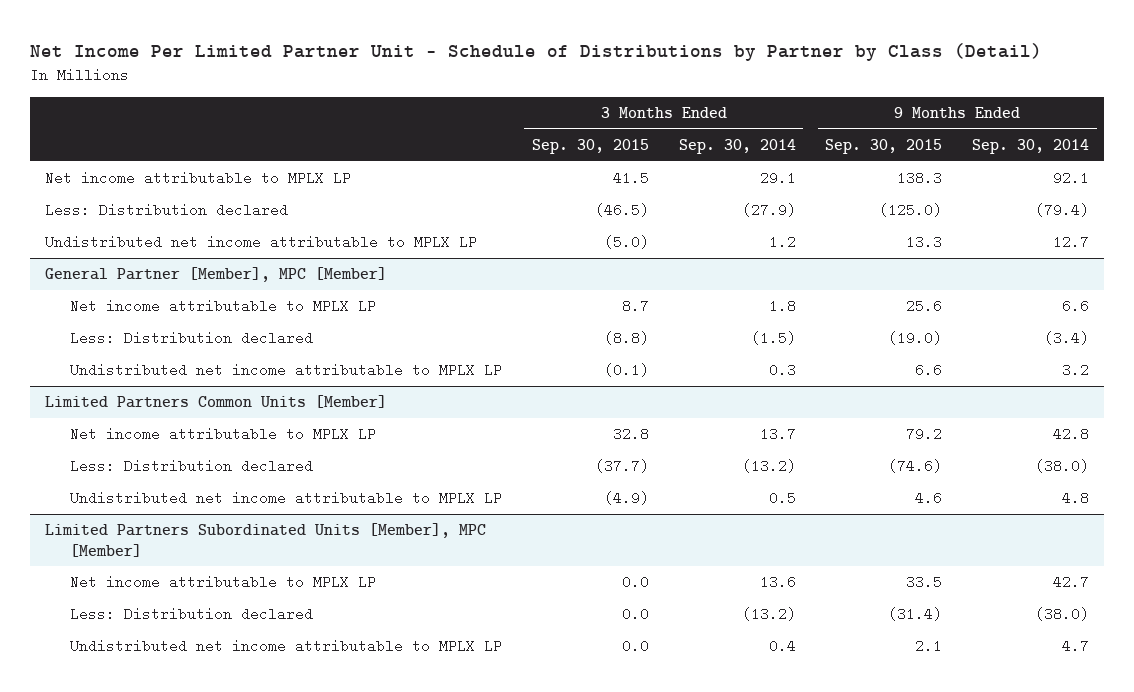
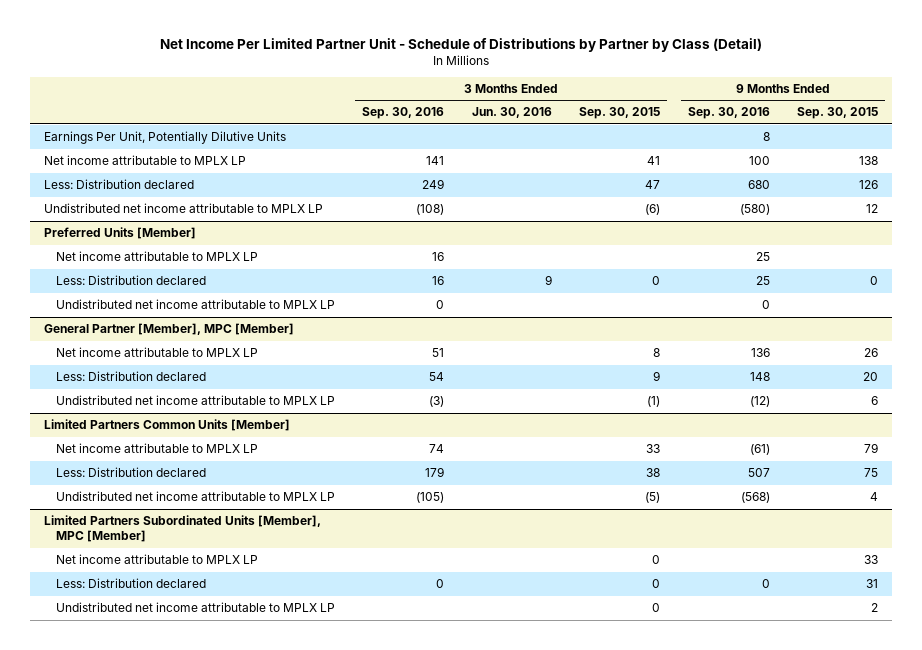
- | 3 Months Ended Sep. 30, 2015 | 3 Months Ended Sep. 30, 2014 | 9 Months Ended Sep. 30, 2015 | 9 Months Ended Sep. 30, 2014
+ | 3 Months Ended Sep. 30, 2016 | 3 Months Ended Jun. 30, 2016 | 3 Months Ended Sep. 30, 2015 | 9 Months Ended Sep. 30, 2016 | 9 Months Ended Sep. 30, 2015
- Net income attributable to MPLX LP | 41.5 | 29.1 | 138.3 | 92.1
- Less: Distribution declared | (46.5) | (27.9) | (125.0) | (79.4)
- Undistributed net income attributable to MPLX LP | (5.0) | 1.2 | 13.3 | 12.7
+ Earnings Per Unit, Potentially Dilutive Units | | | | 8 |
+ Net income attributable to MPLX LP | 141 | | 41 | 100 | 138
+ Less: Distribution declared | 249 | | 47 | 680 | 126
+ Undistributed net income attributable to MPLX LP | (108) | | (6) | (580) | 12
+ Preferred Units [Member]
+ Net income attributable to MPLX LP | 16 | | | 25 |
+ Less: Distribution declared | 16 | 9 | 0 | 25 | 0
+ Undistributed net income attributable to MPLX LP | 0 | | | 0 |
@ General Partner [Member], MPC [Member]
- Net income attributable to MPLX LP | 8.7 | 1.8 | 25.6 | 6.6
- Less: Distribution declared | (8.8) | (1.5) | (19.0) | (3.4)
- Undistributed net income attributable to MPLX LP | (0.1) | 0.3 | 6.6 | 3.2
+ Net income attributable to MPLX LP | 51 | | 8 | 136 | 26
+ Less: Distribution declared | 54 | | 9 | 148 | 20
+ Undistributed net income attributable to MPLX LP | (3) | | (1) | (12) | 6
@ Limited Partners Common Units [Member]
- Net income attributable to MPLX LP | 32.8 | 13.7 | 79.2 | 42.8
- Less: Distribution declared | (37.7) | (13.2) | (74.6) | (38.0)
- Undistributed net income attributable to MPLX LP | (4.9) | 0.5 | 4.6 | 4.8
+ Net income attributable to MPLX LP | 74 | | 33 | (61) | 79
+ Less: Distribution declared | 179 | | 38 | 507 | 75
+ Undistributed net income attributable to MPLX LP | (105) | | (5) | (568) | 4
@ Limited Partners Subordinated Units [Member], MPC [Member]
- Net income attributable to MPLX LP | 0.0 | 13.6 | 33.5 | 42.7
- Less: Distribution declared | 0.0 | (13.2) | (31.4) | (38.0)
- Undistributed net income attributable to MPLX LP | 0.0 | 0.4 | 2.1 | 4.7
+ Net income attributable to MPLX LP | | | 0 | | 33
+ Less: Distribution declared | 0 | | 0 | 0 | 31
+ Undistributed net income attributable to MPLX LP | | | 0 | | 2

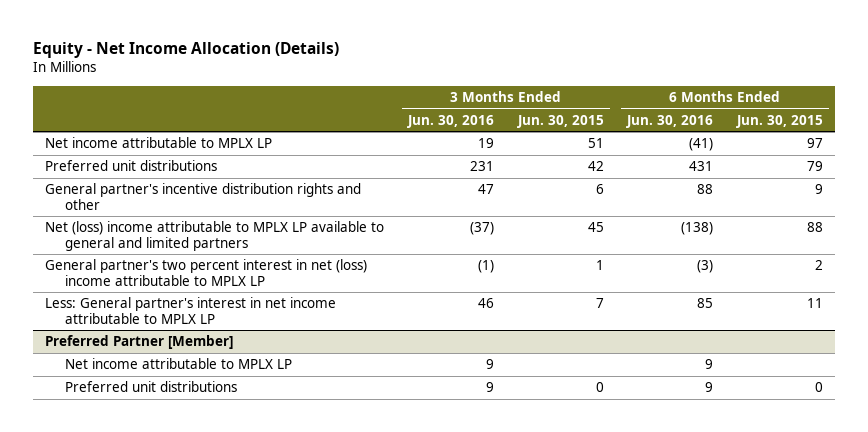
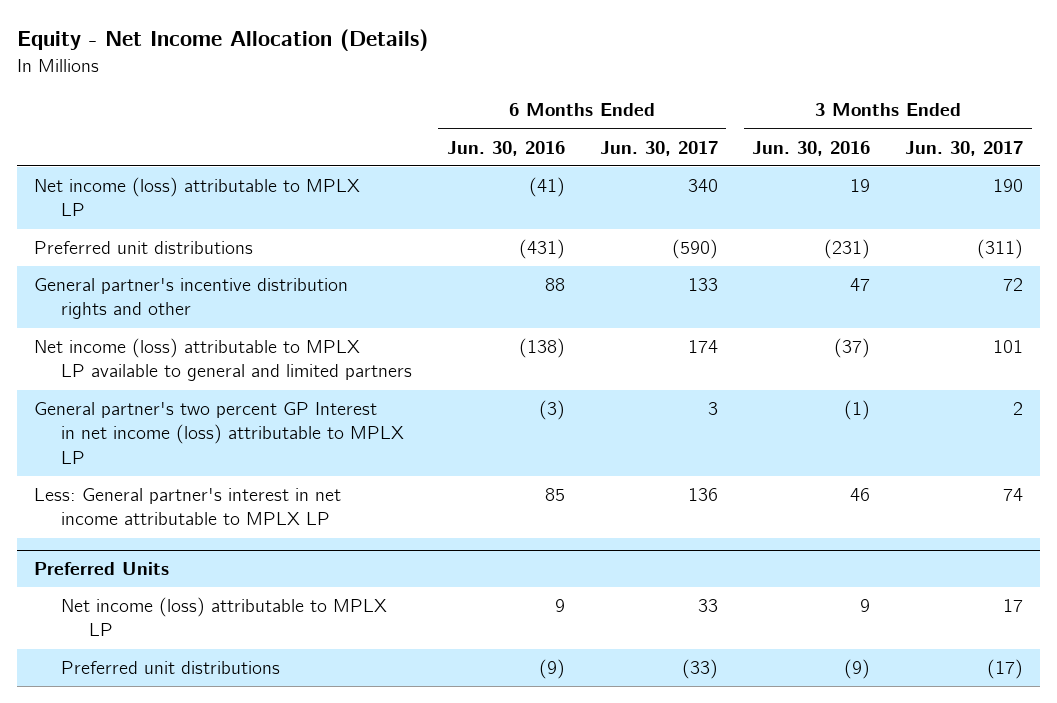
- | 3 Months Ended Jun. 30, 2016 | 3 Months Ended Jun. 30, 2015 | 6 Months Ended Jun. 30, 2016 | 6 Months Ended Jun. 30, 2015
+ | 6 Months Ended Jun. 30, 2016 | 6 Months Ended Jun. 30, 2017 | 3 Months Ended Jun. 30, 2016 | 3 Months Ended Jun. 30, 2017
- Net income attributable to MPLX LP | 19 | 51 | (41) | 97
- Preferred unit distributions | 231 | 42 | 431 | 79
+ Net income (loss) attributable to MPLX LP | (41) | 340 | 19 | 190
+ Preferred unit distributions | (431) | (590) | (231) | (311)
- Net (loss) income attributable to MPLX LP available to general and limited partners | (37) | 45 | (138) | 88
- General partner's two percent interest in net (loss) income attributable to MPLX LP | (1) | 1 | (3) | 2
+ Net income (loss) attributable to MPLX LP available to general and limited partners | (138) | 174 | (37) | 101
+ General partner's two percent GP Interest in net income (loss) attributable to MPLX LP | (3) | 3 | (1) | 2
- Preferred Partner [Member]
- Net income attributable to MPLX LP | 9 | | 9 |
- Preferred unit distributions | 9 | 0 | 9 | 0
+ Preferred Units
+ Net income (loss) attributable to MPLX LP | 9 | 33 | 9 | 17
+ Preferred unit distributions | (9) | (33) | (9) | (17)

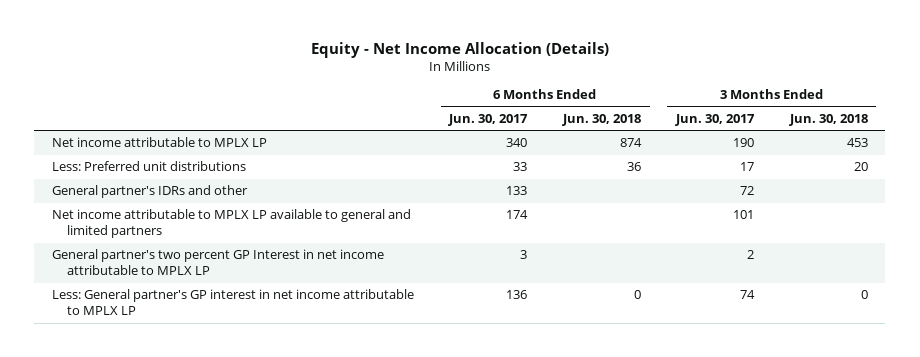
- | 6 Months Ended Jun. 30, 2016 | 6 Months Ended Jun. 30, 2017 | 3 Months Ended Jun. 30, 2016 | 3 Months Ended Jun. 30, 2017
+ | 6 Months Ended Jun. 30, 2017 | 6 Months Ended Jun. 30, 2018 | 3 Months Ended Jun. 30, 2017 | 3 Months Ended Jun. 30, 2018
- Net income (loss) attributable to MPLX LP | (41) | 340 | 19 | 190
- Preferred unit distributions | (431) | (590) | (231) | (311)
- General partner's incentive distribution rights and other | 88 | 133 | 47 | 72
- Net income (loss) attributable to MPLX LP available to general and limited partners | (138) | 174 | (37) | 101
- General partner's two percent GP Interest in net income (loss) attributable to MPLX LP | (3) | 3 | (1) | 2
- Less: General partner's interest in net income attributable to MPLX LP | 85 | 136 | 46 | 74
- Preferred Units
- Net income (loss) attributable to MPLX LP | 9 | 33 | 9 | 17
- Preferred unit distributions | (9) | (33) | (9) | (17)
+ Net income attributable to MPLX LP | 340 | 874 | 190 | 453
+ Less: Preferred unit distributions | 33 | 36 | 17 | 20
+ General partner's IDRs and other | 133 | | 72 |
+ Net income attributable to MPLX LP available to general and limited partners | 174 | | 101 |
+ General partner's two percent GP Interest in net income attributable to MPLX LP | 3 | | 2 |
+ Less: General partner's GP interest in net income attributable to MPLX LP | 136 | 0 | 74 | 0

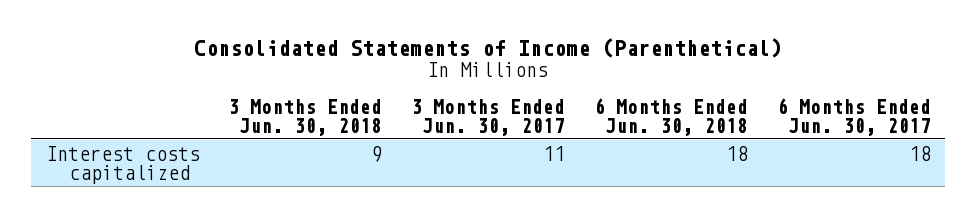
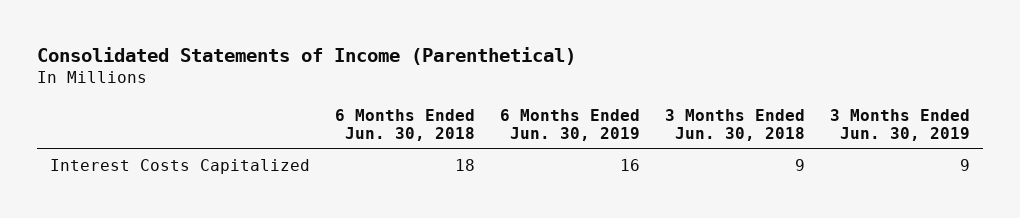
- | 3 Months Ended Jun. 30, 2018 | 3 Months Ended Jun. 30, 2017 | 6 Months Ended Jun. 30, 2018 | 6 Months Ended Jun. 30, 2017
+ | 6 Months Ended Jun. 30, 2018 | 6 Months Ended Jun. 30, 2019 | 3 Months Ended Jun. 30, 2018 | 3 Months Ended Jun. 30, 2019
- Interest costs capitalized | 9 | 11 | 18 | 18
+ Interest Costs Capitalized | 18 | 16 | 9 | 9

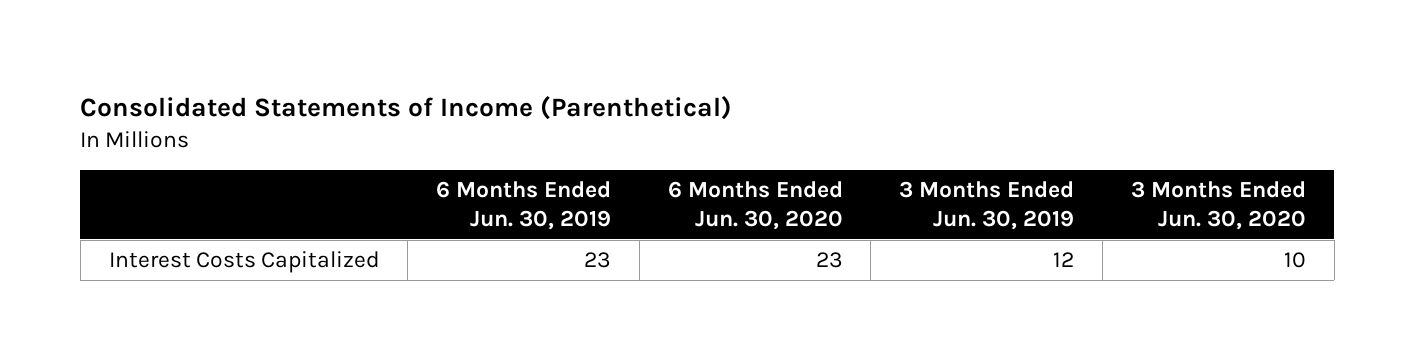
- | 6 Months Ended Jun. 30, 2018 | 6 Months Ended Jun. 30, 2019 | 3 Months Ended Jun. 30, 2018 | 3 Months Ended Jun. 30, 2019
+ | 6 Months Ended Jun. 30, 2019 | 6 Months Ended Jun. 30, 2020 | 3 Months Ended Jun. 30, 2019 | 3 Months Ended Jun. 30, 2020
- Interest Costs Capitalized | 18 | 16 | 9 | 9
+ Interest Costs Capitalized | 23 | 23 | 12 | 10

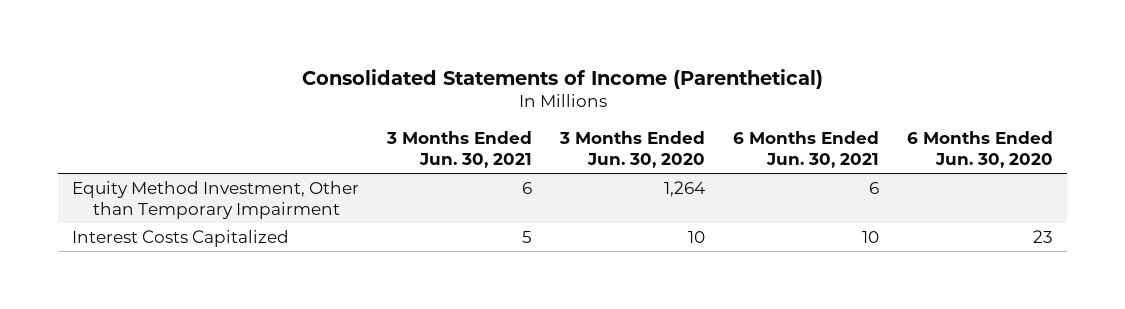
- | 6 Months Ended Jun. 30, 2019 | 6 Months Ended Jun. 30, 2020 | 3 Months Ended Jun. 30, 2019 | 3 Months Ended Jun. 30, 2020
+ | 3 Months Ended Jun. 30, 2021 | 3 Months Ended Jun. 30, 2020 | 6 Months Ended Jun. 30, 2021 | 6 Months Ended Jun. 30, 2020
+ Equity Method Investment, Other than Temporary Impairment | 6 | 1,264 | 6 |

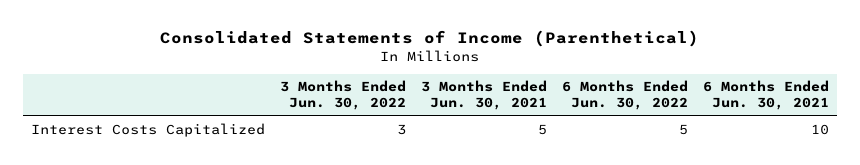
- | 3 Months Ended Jun. 30, 2021 | 3 Months Ended Jun. 30, 2020 | 6 Months Ended Jun. 30, 2021 | 6 Months Ended Jun. 30, 2020
+ | 3 Months Ended Jun. 30, 2022 | 3 Months Ended Jun. 30, 2021 | 6 Months Ended Jun. 30, 2022 | 6 Months Ended Jun. 30, 2021
- Equity Method Investment, Other than Temporary Impairment | 6 | 1,264 | 6 |

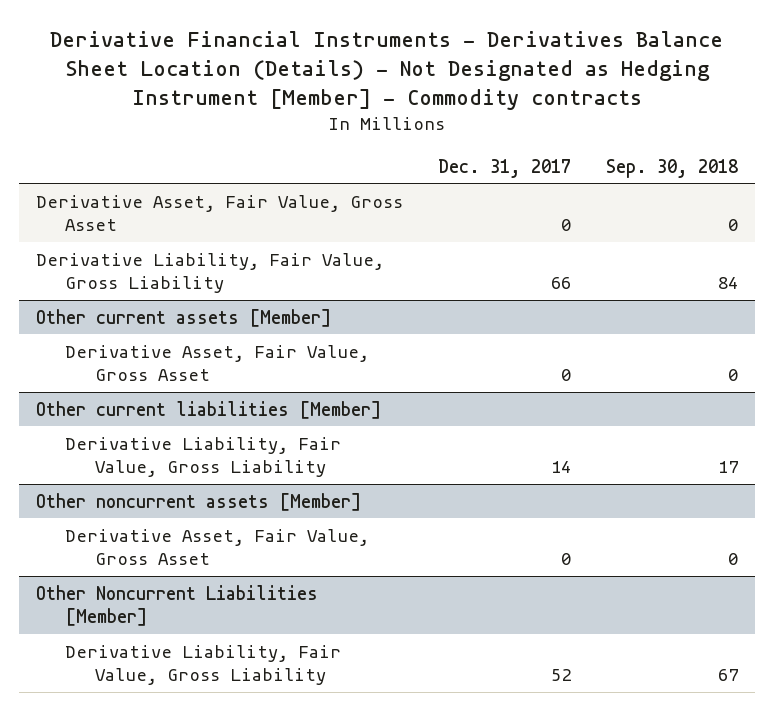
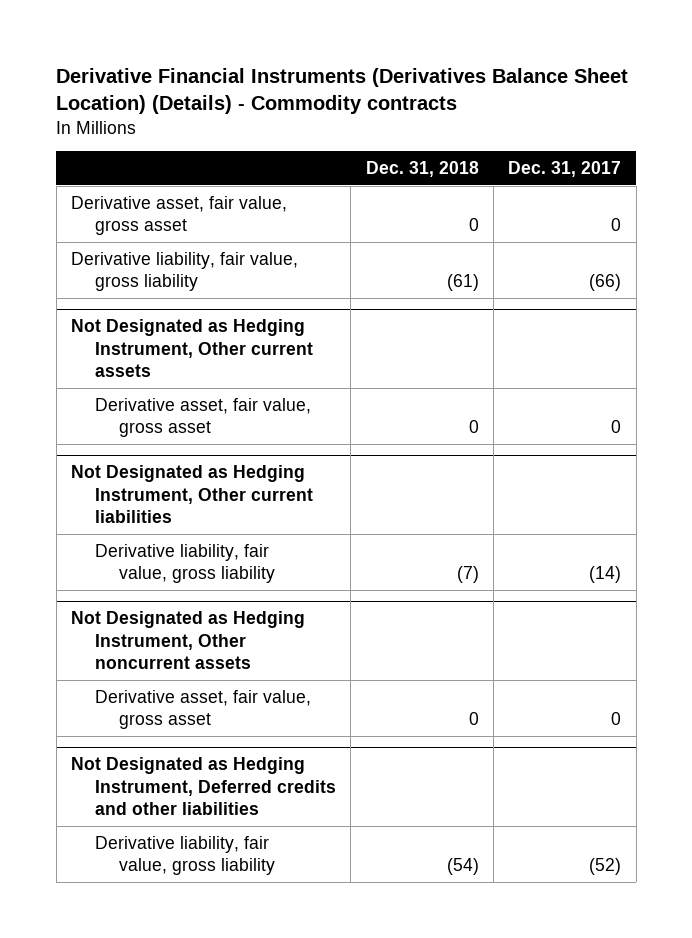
- Derivative Financial Instruments - Derivatives Balance Sheet Location (Details) - Not Designated as Hedging Instrument [Member] - Commodity contracts
+ Derivative Financial Instruments (Derivatives Balance Sheet Location) (Details) - Commodity contracts
- | Dec. 31, 2017 | Sep. 30, 2018
+ | Dec. 31, 2018 | Dec. 31, 2017
- Derivative Asset, Fair Value, Gross Asset | 0 | 0
- Derivative Liability, Fair Value, Gross Liability | 66 | 84
- Other current assets [Member]
- Derivative Asset, Fair Value, Gross Asset | 0 | 0
- Other current liabilities [Member]
- Derivative Liability, Fair Value, Gross Liability | 14 | 17
- Other noncurrent assets [Member]
- Derivative Asset, Fair Value, Gross Asset | 0 | 0
- Other Noncurrent Liabilities [Member]
- Derivative Liability, Fair Value, Gross Liability | 52 | 67
+ Derivative asset, fair value, gross asset | 0 | 0
+ Derivative liability, fair value, gross liability | (61) | (66)
+ Not Designated as Hedging Instrument, Other current assets
+ Derivative asset, fair value, gross asset | 0 | 0
+ Not Designated as Hedging Instrument, Other current liabilities
+ Derivative liability, fair value, gross liability | (7) | (14)
+ Not Designated as Hedging Instrument, Other noncurrent assets
+ Derivative asset, fair value, gross asset | 0 | 0
+ Not Designated as Hedging Instrument, Deferred credits and other liabilities
+ Derivative liability, fair value, gross liability | (54) | (52)

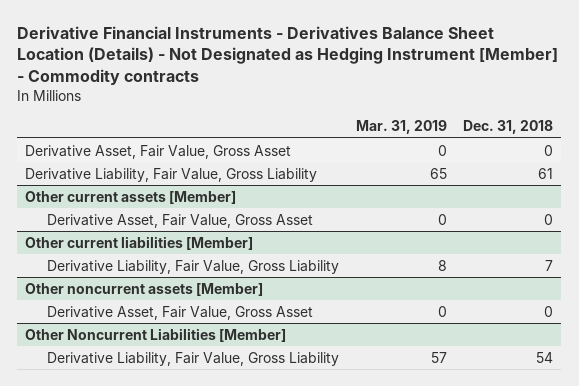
- Derivative Financial Instruments (Derivatives Balance Sheet Location) (Details) - Commodity contracts
+ Derivative Financial Instruments - Derivatives Balance Sheet Location (Details) - Not Designated as Hedging Instrument [Member] - Commodity contracts
- | Dec. 31, 2018 | Dec. 31, 2017
+ | Mar. 31, 2019 | Dec. 31, 2018
- Derivative asset, fair value, gross asset | 0 | 0
- Derivative liability, fair value, gross liability | (61) | (66)
- Not Designated as Hedging Instrument, Other current assets
- Derivative asset, fair value, gross asset | 0 | 0
- Not Designated as Hedging Instrument, Other current liabilities
- Derivative liability, fair value, gross liability | (7) | (14)
- Not Designated as Hedging Instrument, Other noncurrent assets
- Derivative asset, fair value, gross asset | 0 | 0
- Not Designated as Hedging Instrument, Deferred credits and other liabilities
- Derivative liability, fair value, gross liability | (54) | (52)
+ Derivative Asset, Fair Value, Gross Asset | 0 | 0
+ Derivative Liability, Fair Value, Gross Liability | 65 | 61
+ Other current assets [Member]
+ Derivative Asset, Fair Value, Gross Asset | 0 | 0
+ Other current liabilities [Member]
+ Derivative Liability, Fair Value, Gross Liability | 8 | 7
+ Other noncurrent assets [Member]
+ Derivative Asset, Fair Value, Gross Asset | 0 | 0
+ Other Noncurrent Liabilities [Member]
+ Derivative Liability, Fair Value, Gross Liability | 57 | 54

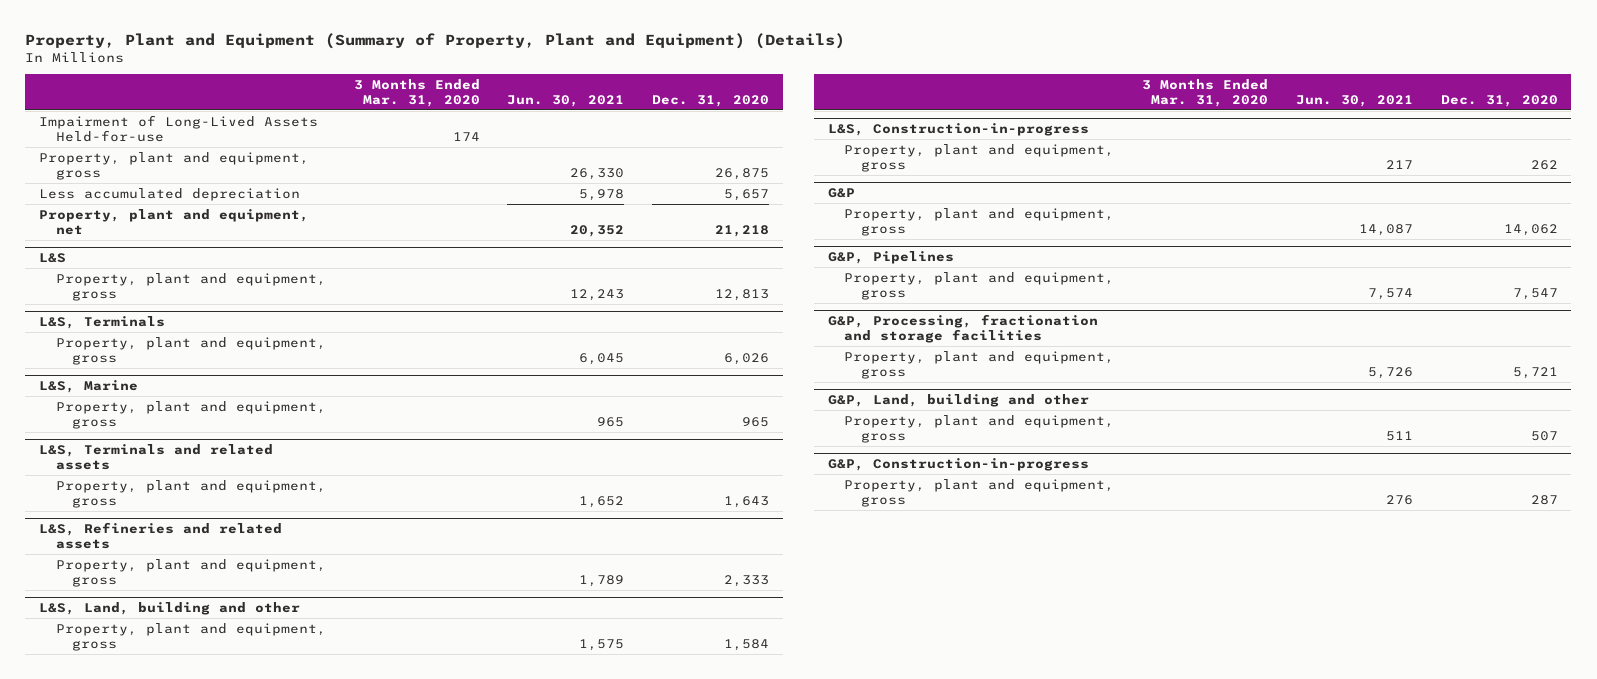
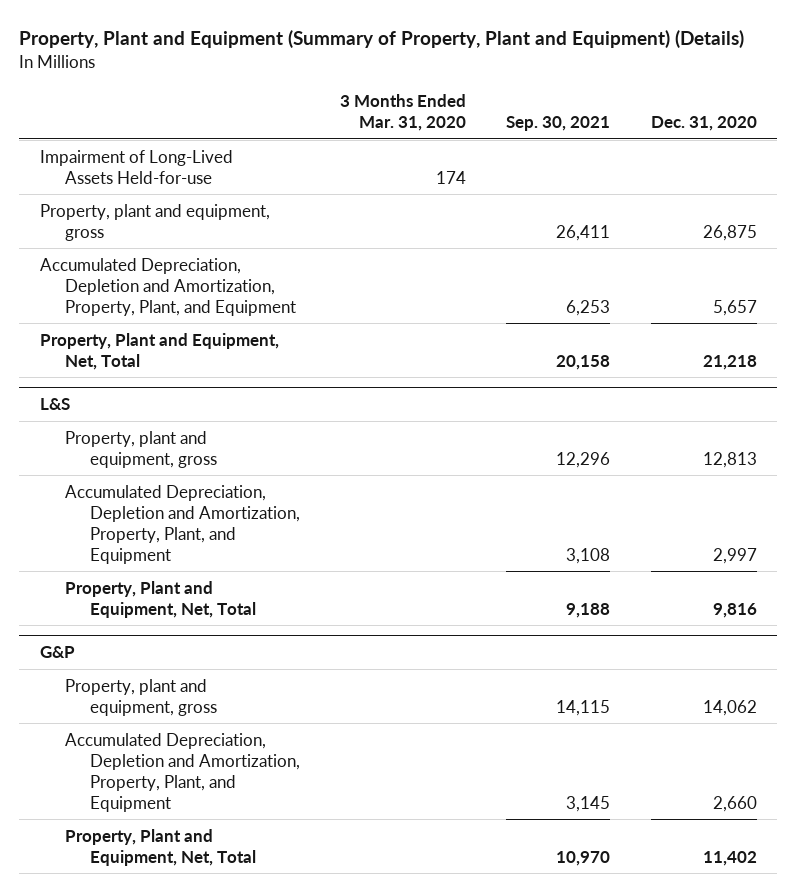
- | 3 Months Ended Mar. 31, 2020 | Jun. 30, 2021 | Dec. 31, 2020
+ | 3 Months Ended Mar. 31, 2020 | Sep. 30, 2021 | Dec. 31, 2020
- Less accumulated depreciation | | 5,978 | 5,657
- Property, plant and equipment, net | | 20,352 | 21,218
+ Accumulated Depreciation, Depletion and Amortization, Property, Plant, and Equipment | | 6,253 | 5,657
+ Property, Plant and Equipment, Net, Total | | 20,158 | 21,218
- L&S, Terminals
- Property, plant and equipment, gross | | 6,045 | 6,026
- L&S, Marine
- Property, plant and equipment, gross | | 965 | 965
- L&S, Terminals and related assets
- Property, plant and equipment, gross | | 1,652 | 1,643
- L&S, Refineries and related assets
- Property, plant and equipment, gross | | 1,789 | 2,333
- L&S, Land, building and other
- Property, plant and equipment, gross | | 1,575 | 1,584
- L&S, Construction-in-progress
- Property, plant and equipment, gross | | 217 | 262
@ L&S
+ Accumulated Depreciation, Depletion and Amortization, Property, Plant, and Equipment | | 3,108 | 2,997
+ Property, Plant and Equipment, Net, Total | | 9,188 | 9,816
- G&P, Pipelines
- Property, plant and equipment, gross | | 7,574 | 7,547
- G&P, Processing, fractionation and storage facilities
- Property, plant and equipment, gross | | 5,726 | 5,721
- G&P, Land, building and other
- Property, plant and equipment, gross | | 511 | 507
- G&P, Construction-in-progress
- Property, plant and equipment, gross | | 276 | 287
@ G&P
+ Accumulated Depreciation, Depletion and Amortization, Property, Plant, and Equipment | | 3,145 | 2,660
+ Property, Plant and Equipment, Net, Total | | 10,970 | 11,402

